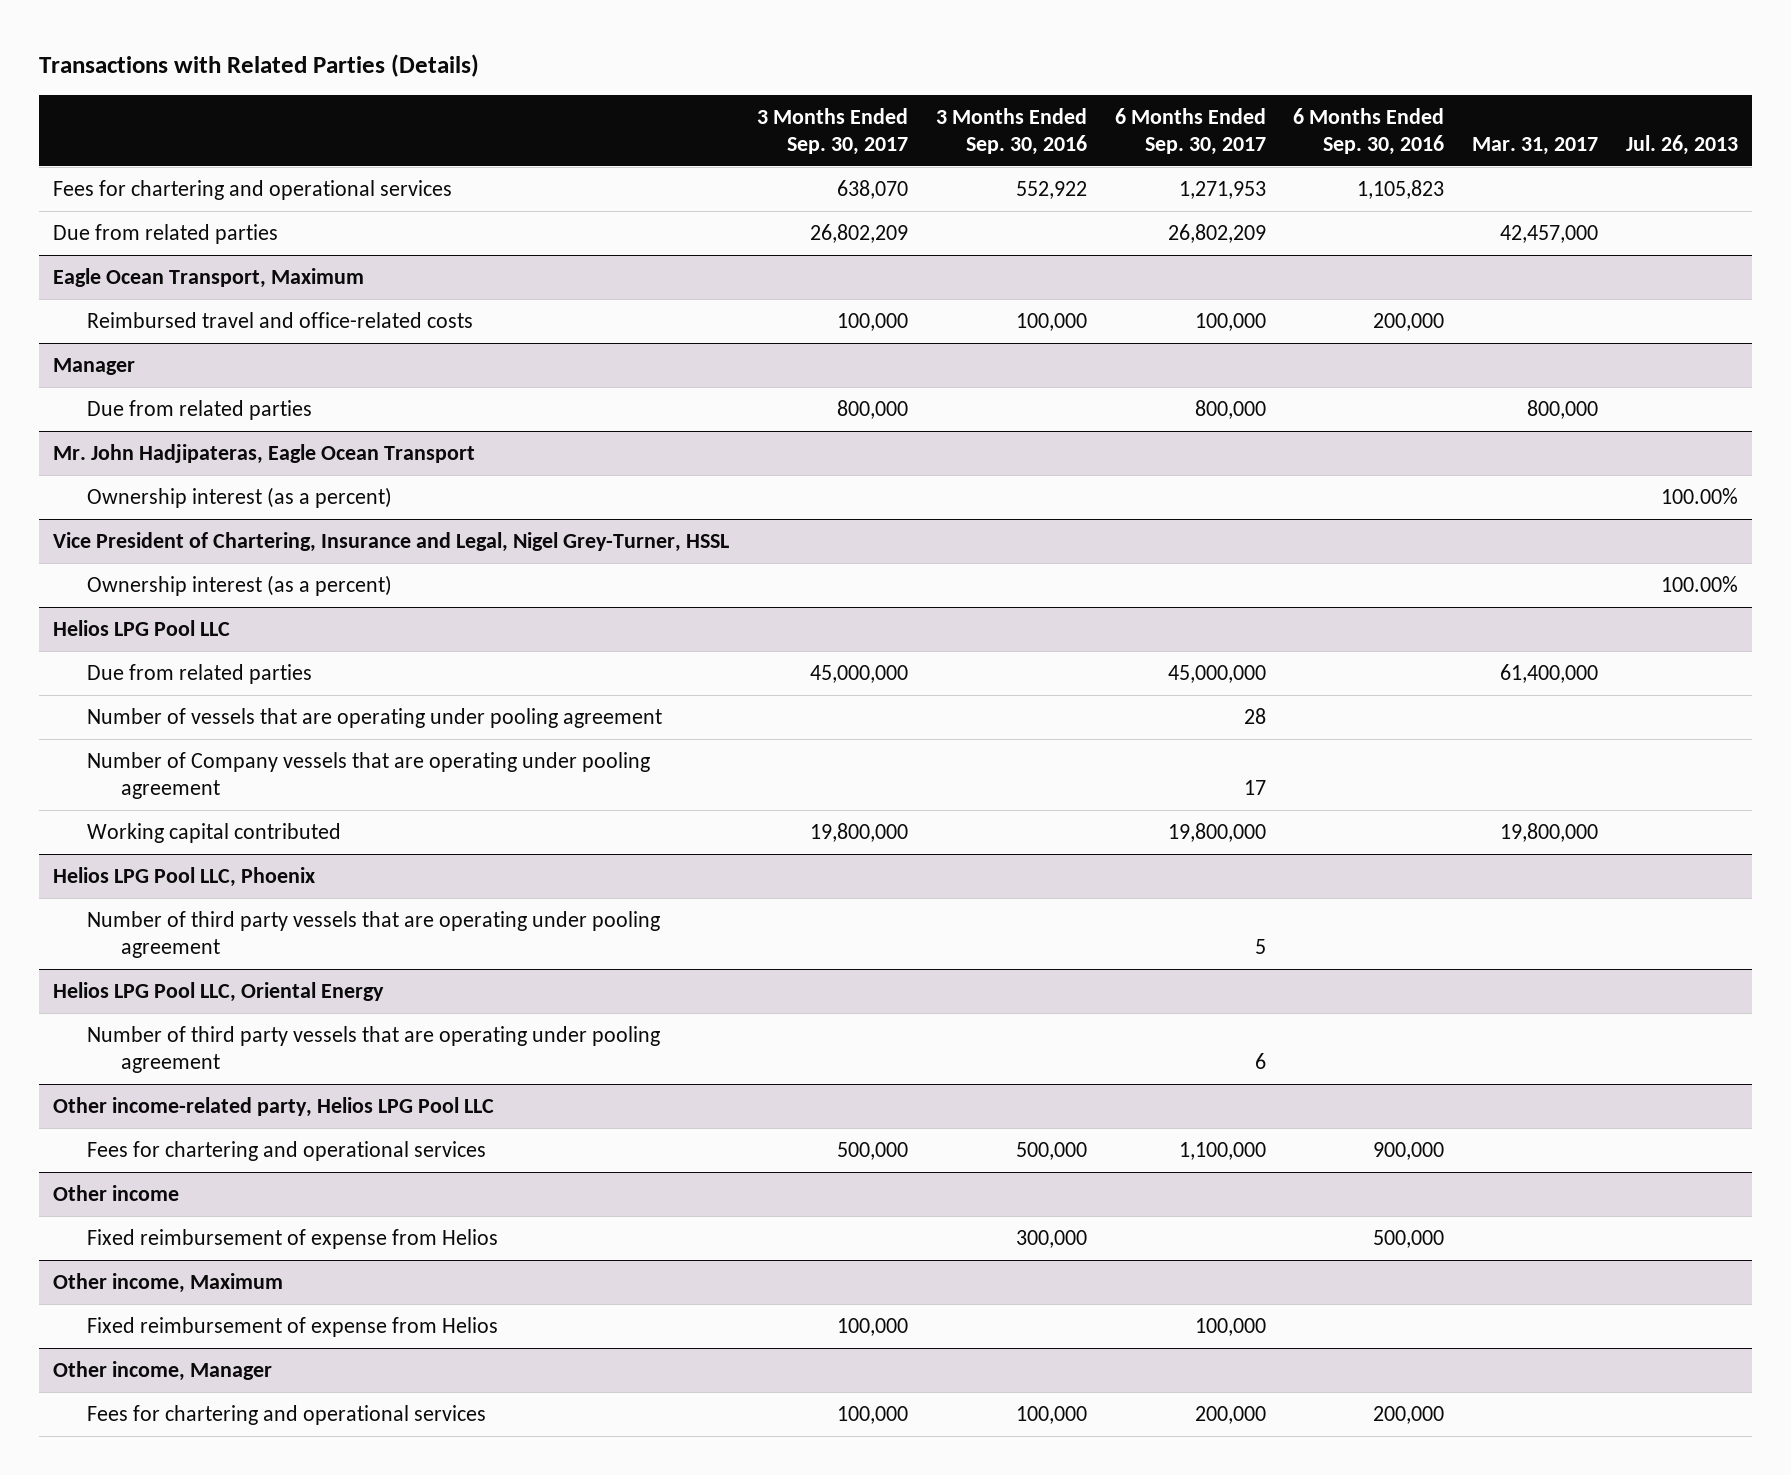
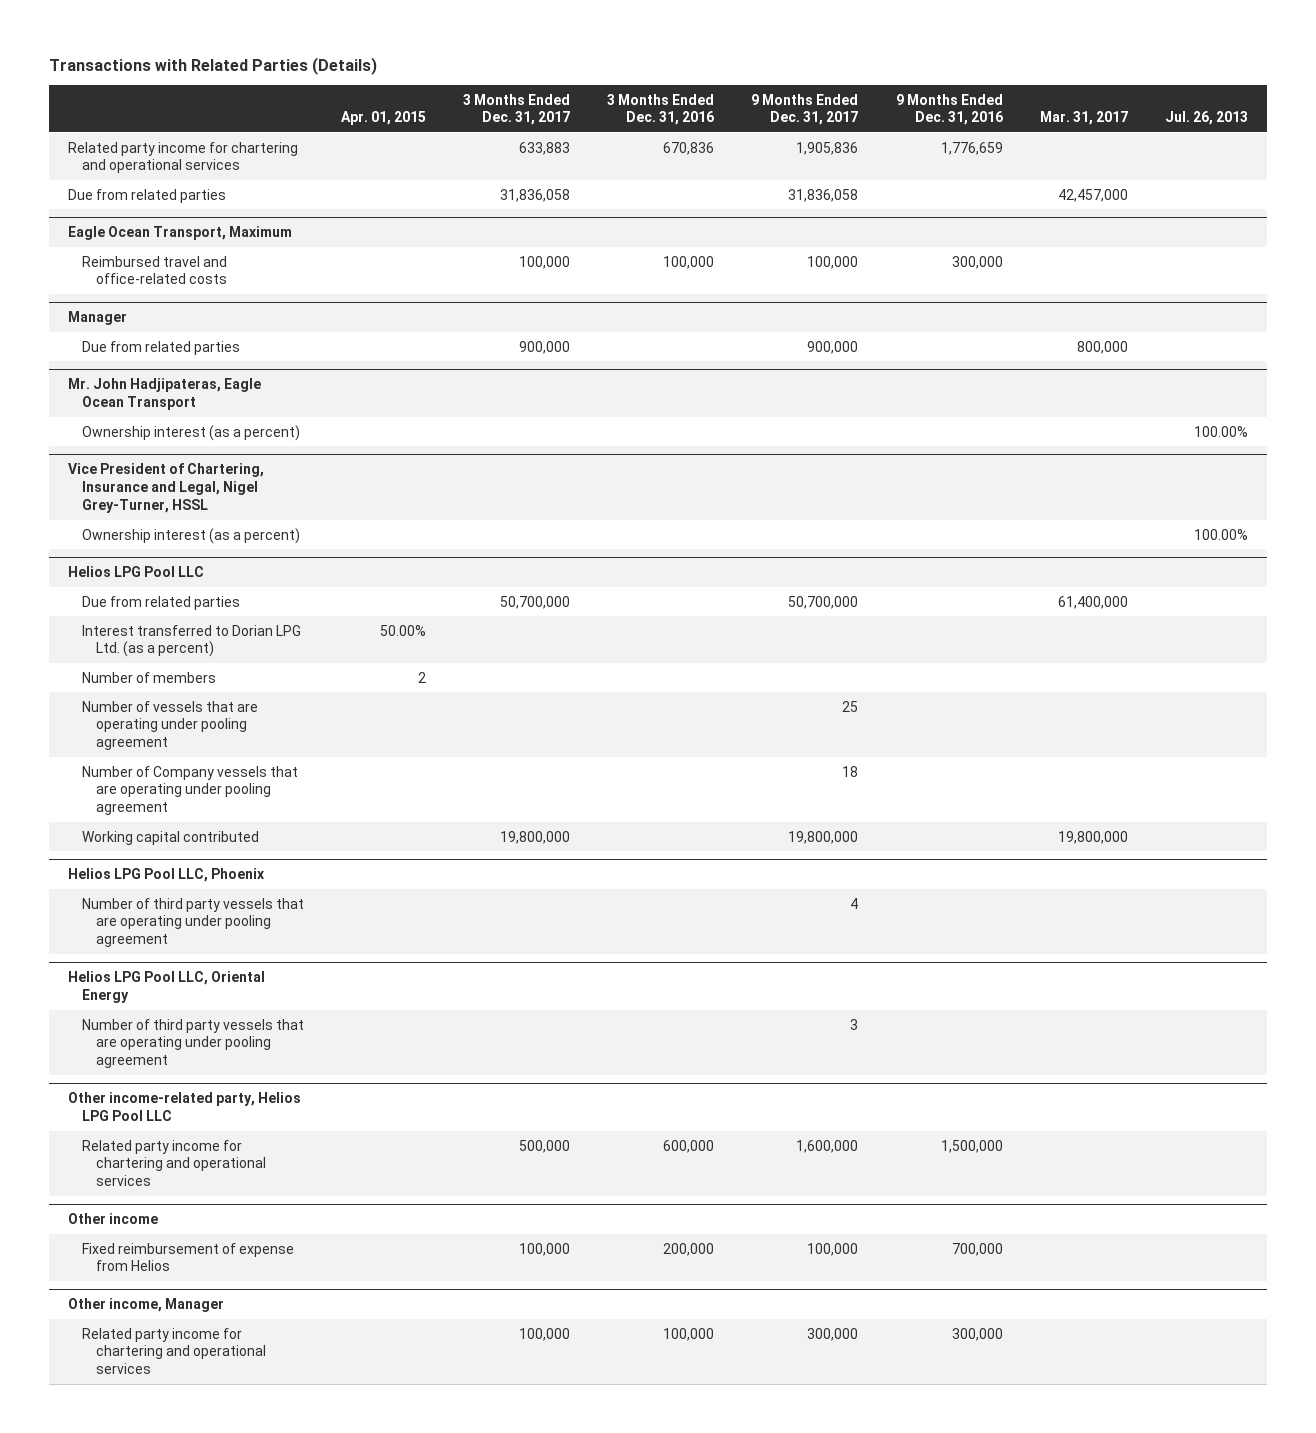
- | 3 Months Ended Sep. 30, 2017 | 3 Months Ended Sep. 30, 2016 | 6 Months Ended Sep. 30, 2017 | 6 Months Ended Sep. 30, 2016 | Mar. 31, 2017 | Jul. 26, 2013
+ | Apr. 01, 2015 | 3 Months Ended Dec. 31, 2017 | 3 Months Ended Dec. 31, 2016 | 9 Months Ended Dec. 31, 2017 | 9 Months Ended Dec. 31, 2016 | Mar. 31, 2017 | Jul. 26, 2013
- Fees for chartering and operational services | 638,070 | 552,922 | 1,271,953 | 1,105,823 | |
+ Related party income for chartering and operational services | | 633,883 | 670,836 | 1,905,836 | 1,776,659 | |
@ Helios LPG Pool LLC
+ Interest transferred to Dorian LPG Ltd. (as a percent) | 50.00% | | | | | |
+ Number of members | 2 | | | | | |
@ Other income-related party, Helios LPG Pool LLC
- Fees for chartering and operational services | 500,000 | 500,000 | 1,100,000 | 900,000 | |
+ Related party income for chartering and operational services | | 500,000 | 600,000 | 1,600,000 | 1,500,000 | |
- Other income, Maximum
- Fixed reimbursement of expense from Helios | 100,000 | | 100,000 | | |
@ Other income, Manager
- Fees for chartering and operational services | 100,000 | 100,000 | 200,000 | 200,000 | |
+ Related party income for chartering and operational services | | 100,000 | 100,000 | 300,000 | 300,000 | |

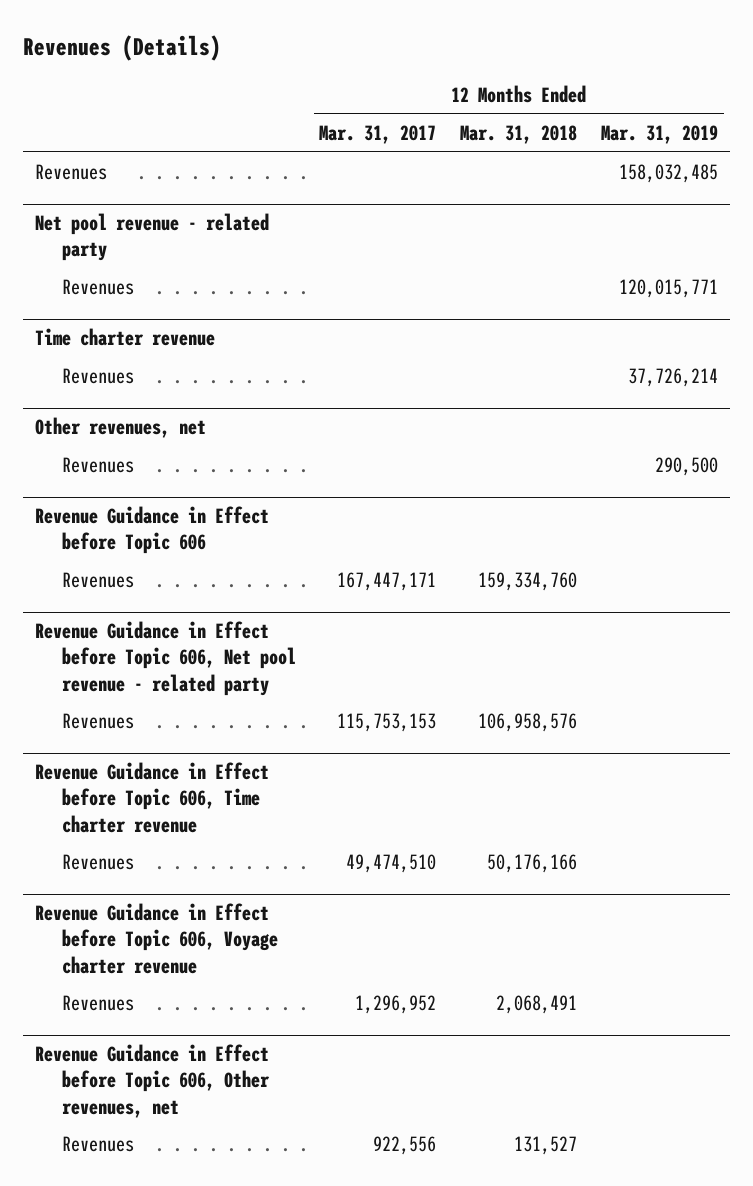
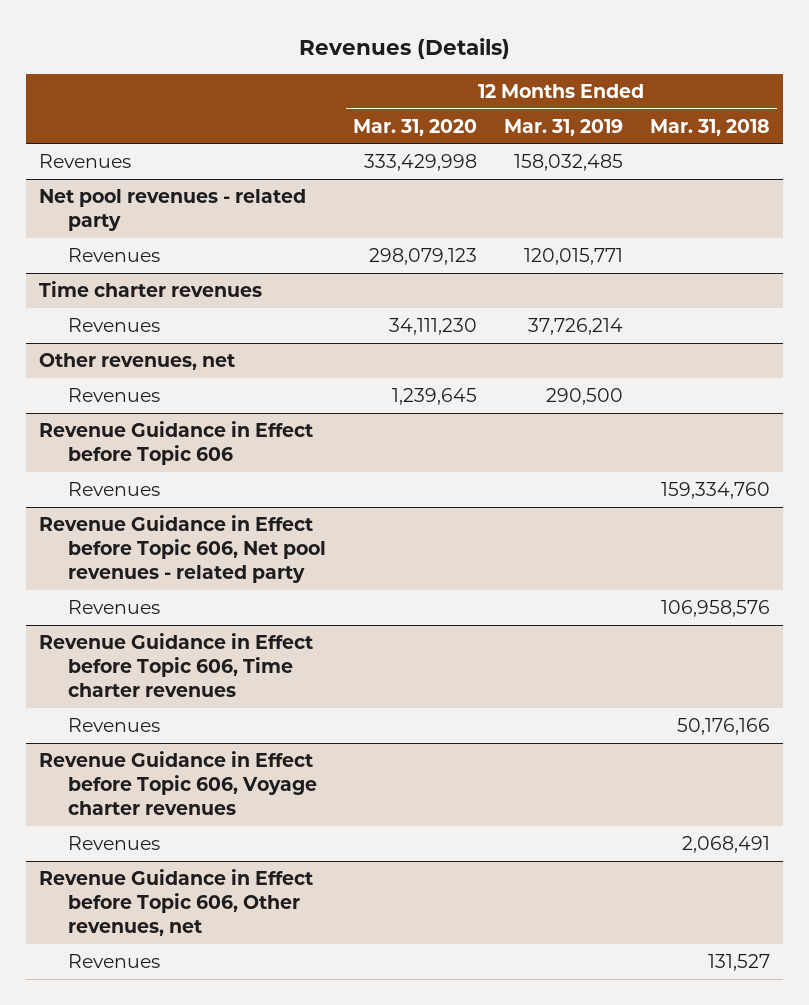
- | 12 Months Ended Mar. 31, 2017 | 12 Months Ended Mar. 31, 2018 | 12 Months Ended Mar. 31, 2019
+ | 12 Months Ended Mar. 31, 2020 | 12 Months Ended Mar. 31, 2019 | 12 Months Ended Mar. 31, 2018
- Net pool revenue - related party
+ Net pool revenues - related party
- Time charter revenue
+ Time charter revenues
- Revenue Guidance in Effect before Topic 606, Net pool revenue - related party
+ Revenue Guidance in Effect before Topic 606, Net pool revenues - related party
- Revenue Guidance in Effect before Topic 606, Time charter revenue
+ Revenue Guidance in Effect before Topic 606, Time charter revenues
- Revenue Guidance in Effect before Topic 606, Voyage charter revenue
+ Revenue Guidance in Effect before Topic 606, Voyage charter revenues

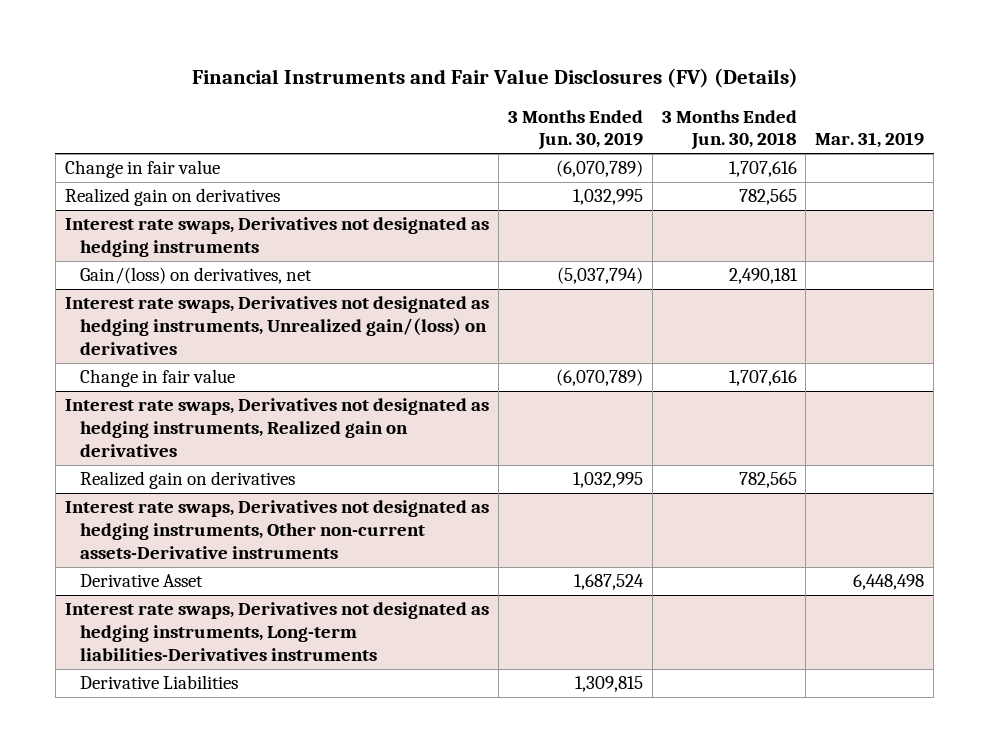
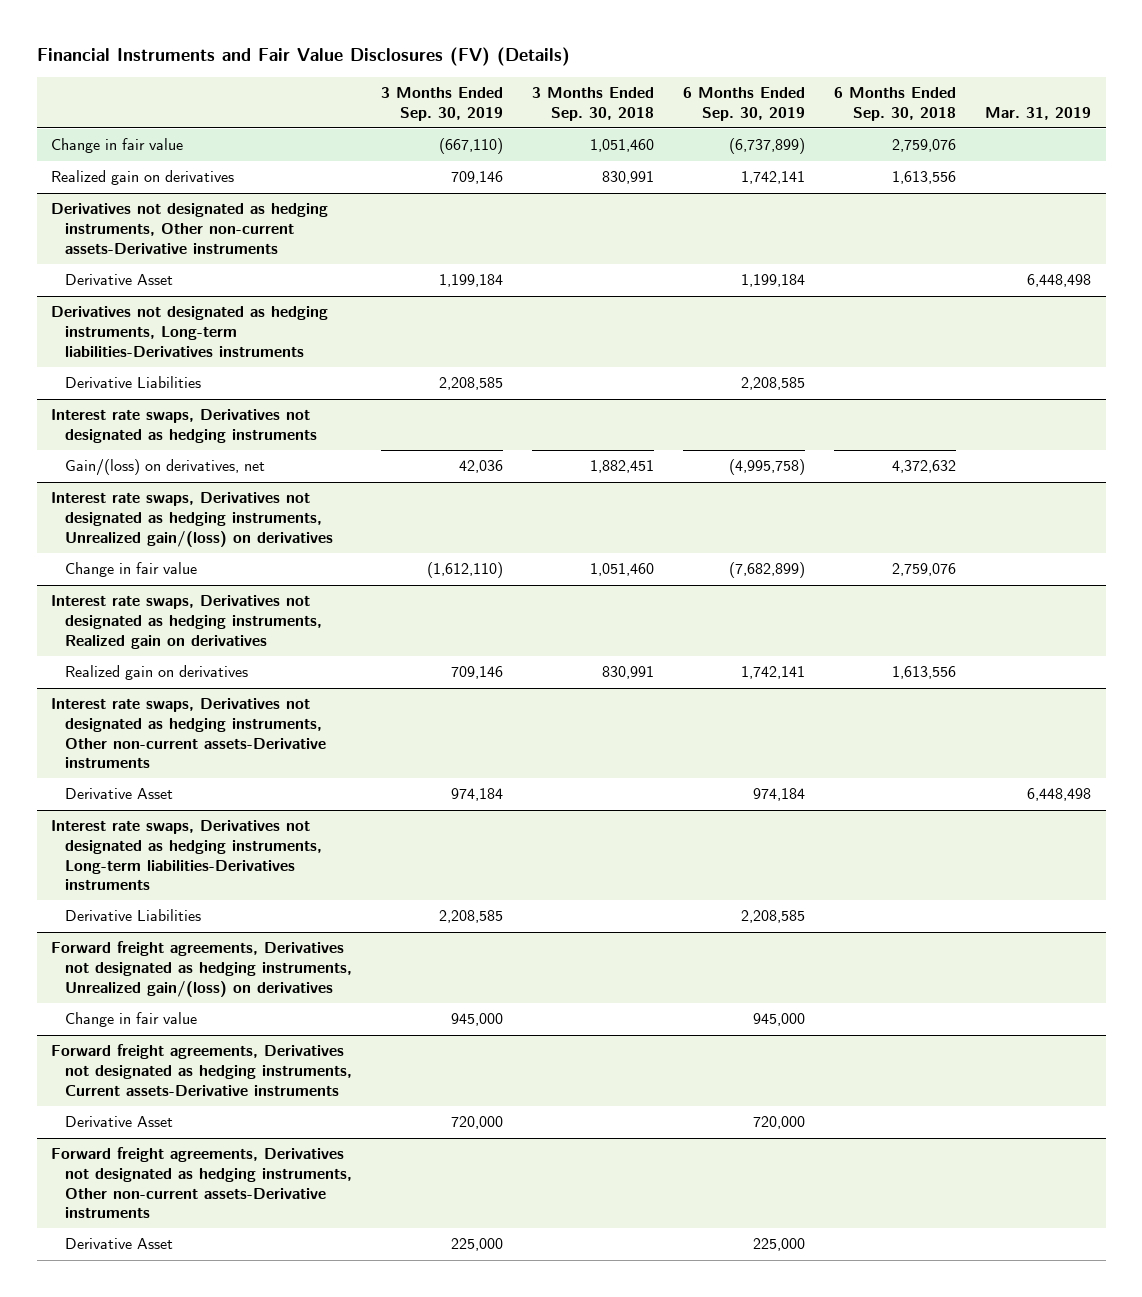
- | 3 Months Ended Jun. 30, 2019 | 3 Months Ended Jun. 30, 2018 | Mar. 31, 2019
+ | 3 Months Ended Sep. 30, 2019 | 3 Months Ended Sep. 30, 2018 | 6 Months Ended Sep. 30, 2019 | 6 Months Ended Sep. 30, 2018 | Mar. 31, 2019
+ Derivatives not designated as hedging instruments, Other non-current assets-Derivative instruments
+ Derivative Asset | 1,199,184 | | 1,199,184 | | 6,448,498
+ Derivatives not designated as hedging instruments, Long-term liabilities-Derivatives instruments
+ Derivative Liabilities | 2,208,585 | | 2,208,585 | |
+ Forward freight agreements, Derivatives not designated as hedging instruments, Unrealized gain/(loss) on derivatives
+ Change in fair value | 945,000 | | 945,000 | |
+ Forward freight agreements, Derivatives not designated as hedging instruments, Current assets-Derivative instruments
+ Derivative Asset | 720,000 | | 720,000 | |
+ Forward freight agreements, Derivatives not designated as hedging instruments, Other non-current assets-Derivative instruments
+ Derivative Asset | 225,000 | | 225,000 | |

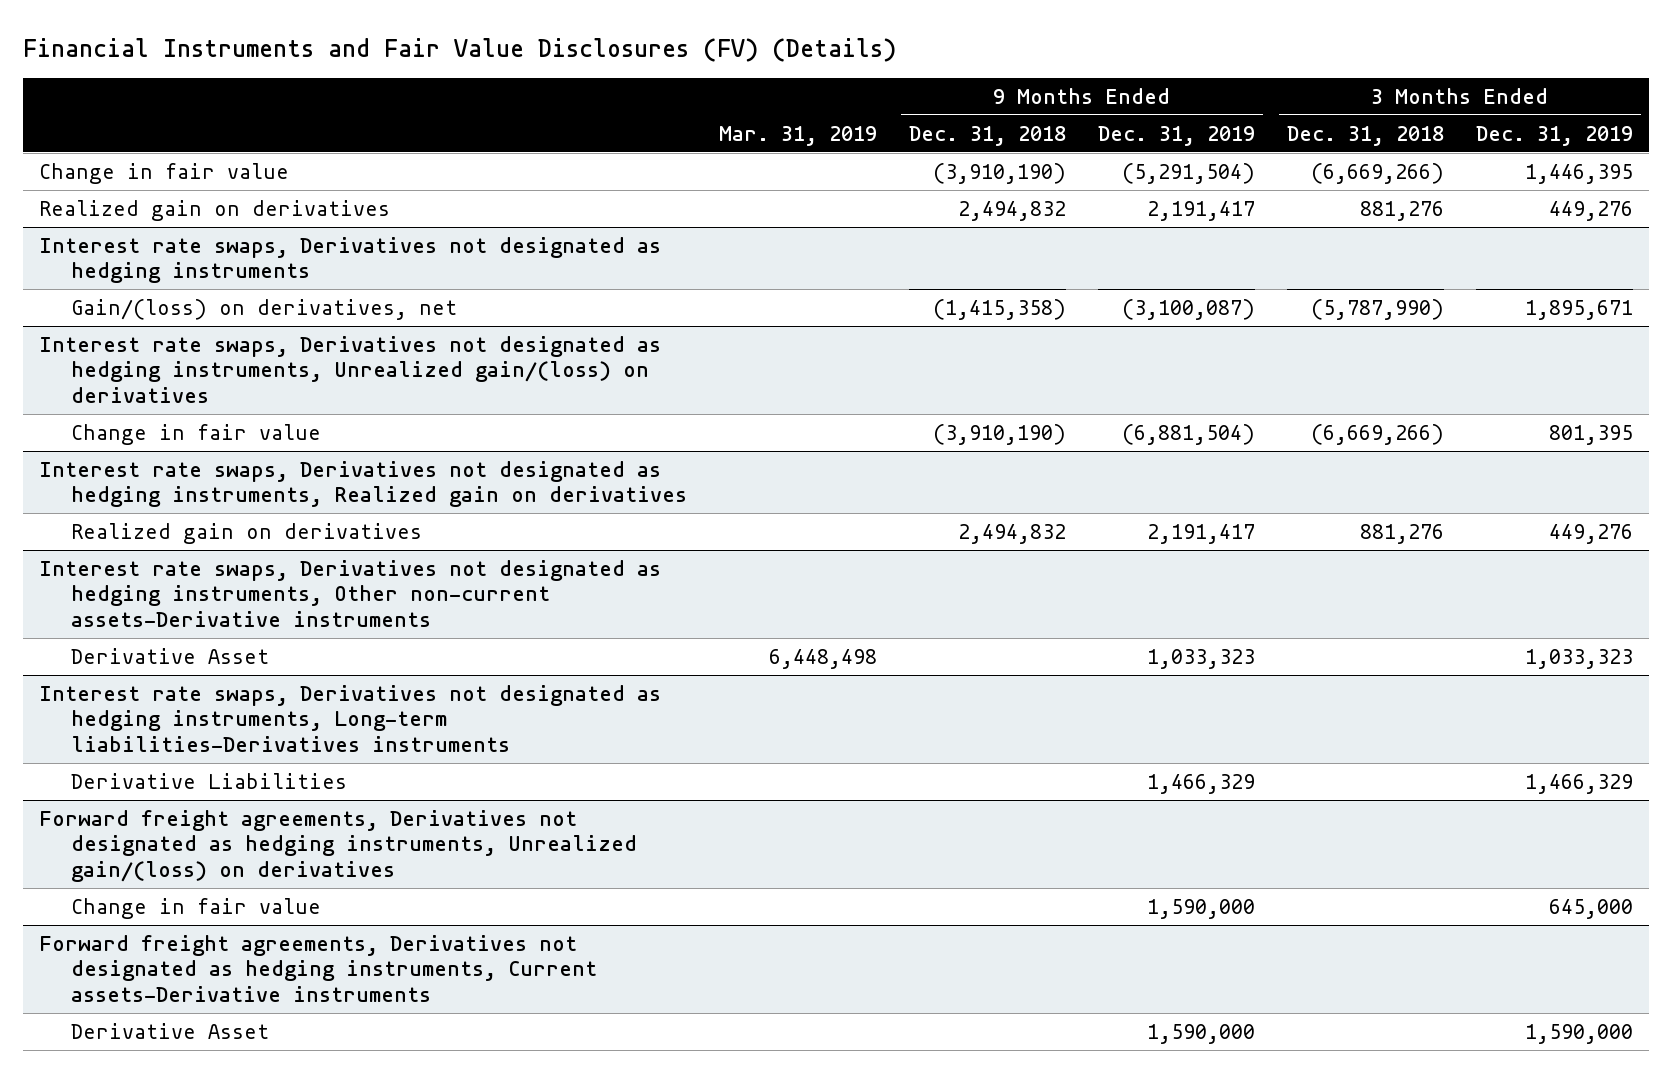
- | 3 Months Ended Sep. 30, 2019 | 3 Months Ended Sep. 30, 2018 | 6 Months Ended Sep. 30, 2019 | 6 Months Ended Sep. 30, 2018 | Mar. 31, 2019
+ | Mar. 31, 2019 | 9 Months Ended Dec. 31, 2018 | 9 Months Ended Dec. 31, 2019 | 3 Months Ended Dec. 31, 2018 | 3 Months Ended Dec. 31, 2019
- Derivatives not designated as hedging instruments, Other non-current assets-Derivative instruments
- Derivative Asset | 1,199,184 | | 1,199,184 | | 6,448,498
- Derivatives not designated as hedging instruments, Long-term liabilities-Derivatives instruments
- Derivative Liabilities | 2,208,585 | | 2,208,585 | |
- Forward freight agreements, Derivatives not designated as hedging instruments, Other non-current assets-Derivative instruments
- Derivative Asset | 225,000 | | 225,000 | |

